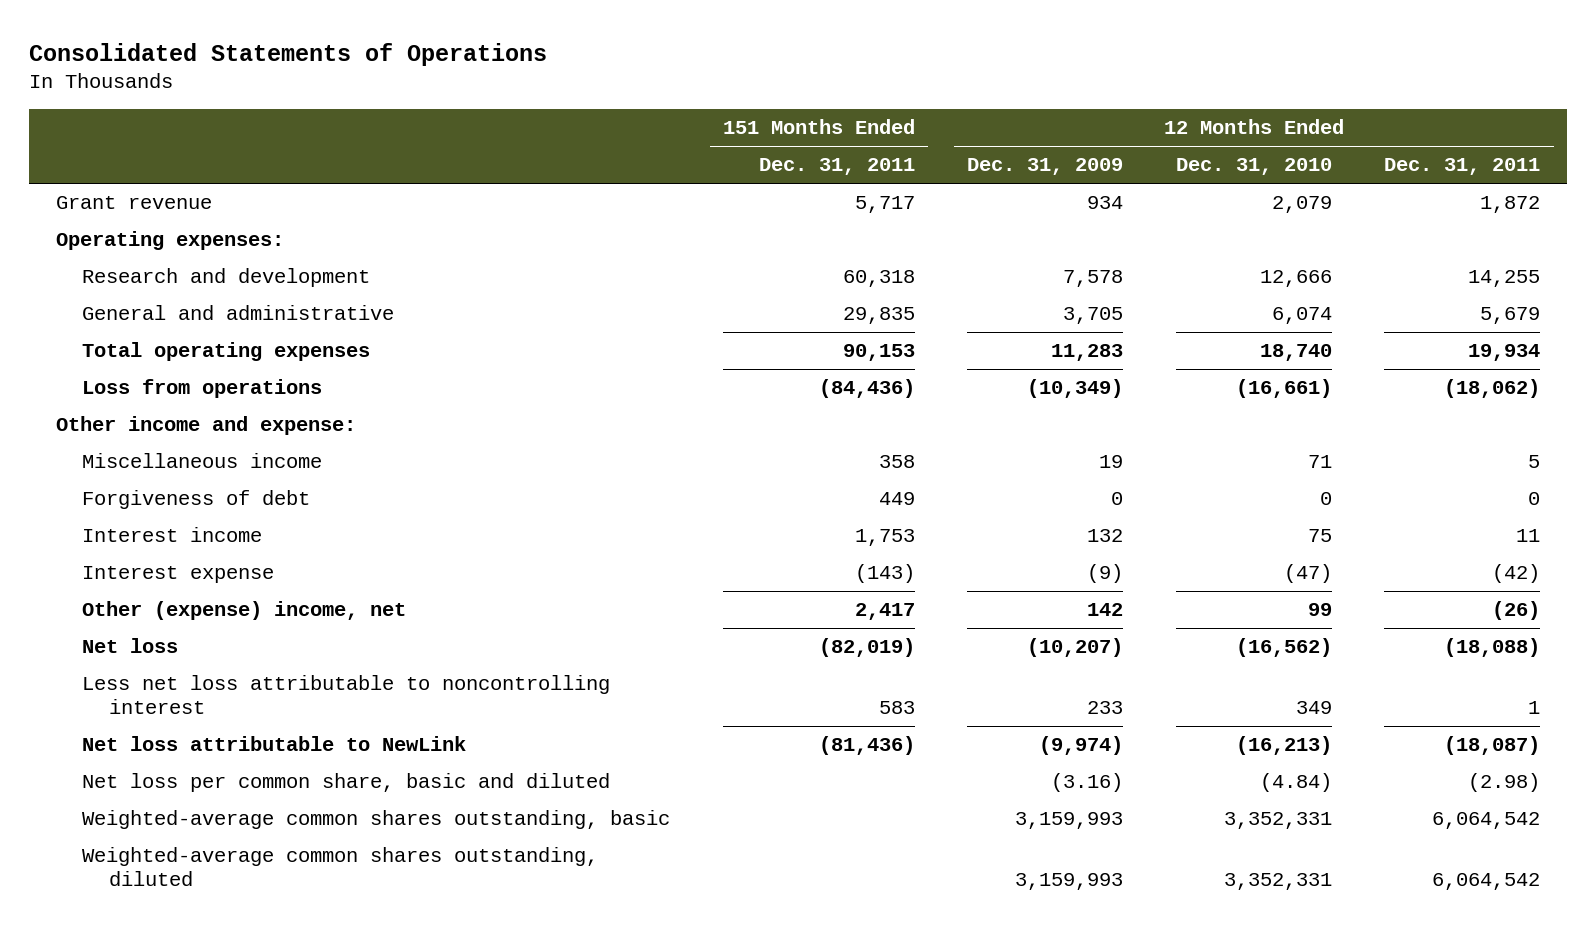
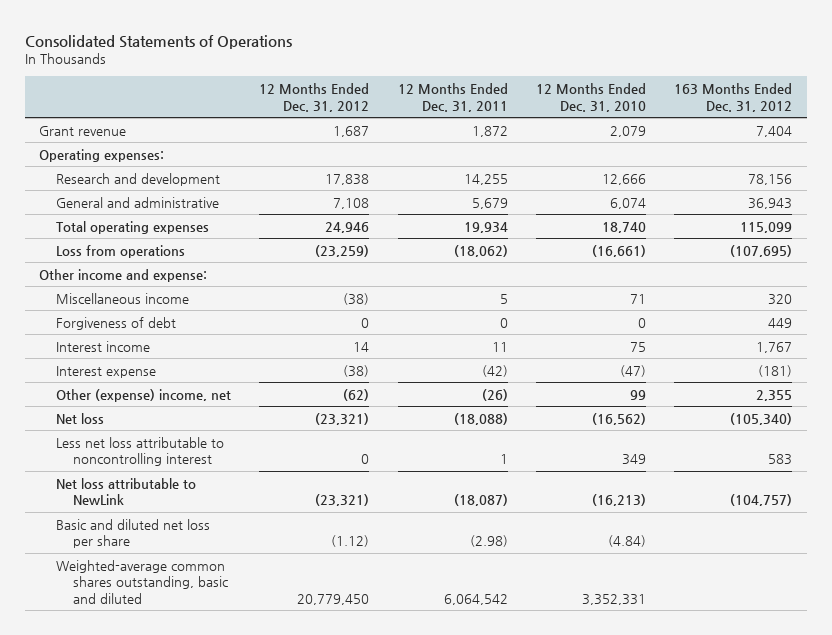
- | 151 Months Ended Dec. 31, 2011 | 12 Months Ended Dec. 31, 2009 | 12 Months Ended Dec. 31, 2010 | 12 Months Ended Dec. 31, 2011
+ | 12 Months Ended Dec. 31, 2012 | 12 Months Ended Dec. 31, 2011 | 12 Months Ended Dec. 31, 2010 | 163 Months Ended Dec. 31, 2012
- Net loss per common share, basic and diluted | | (3.16) | (4.84) | (2.98)
- Weighted-average common shares outstanding, basic | | 3,159,993 | 3,352,331 | 6,064,542
- Weighted-average common shares outstanding, diluted | | 3,159,993 | 3,352,331 | 6,064,542
+ Basic and diluted net loss per share | (1.12) | (2.98) | (4.84) |
+ Weighted-average common shares outstanding, basic and diluted | 20,779,450 | 6,064,542 | 3,352,331 |

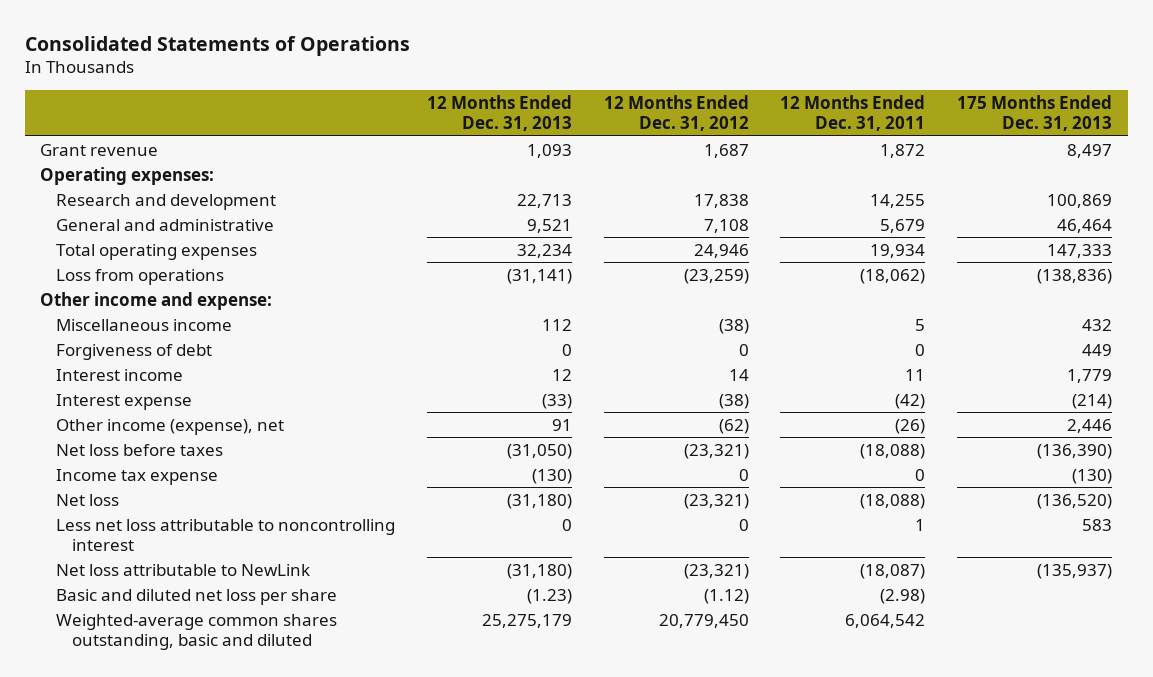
- | 12 Months Ended Dec. 31, 2012 | 12 Months Ended Dec. 31, 2011 | 12 Months Ended Dec. 31, 2010 | 163 Months Ended Dec. 31, 2012
+ | 12 Months Ended Dec. 31, 2013 | 12 Months Ended Dec. 31, 2012 | 12 Months Ended Dec. 31, 2011 | 175 Months Ended Dec. 31, 2013
- Other (expense) income, net | (62) | (26) | 99 | 2,355
+ Other income (expense), net | 91 | (62) | (26) | 2,446
+ Net loss before taxes | (31,050) | (23,321) | (18,088) | (136,390)
+ Income tax expense | (130) | 0 | 0 | (130)

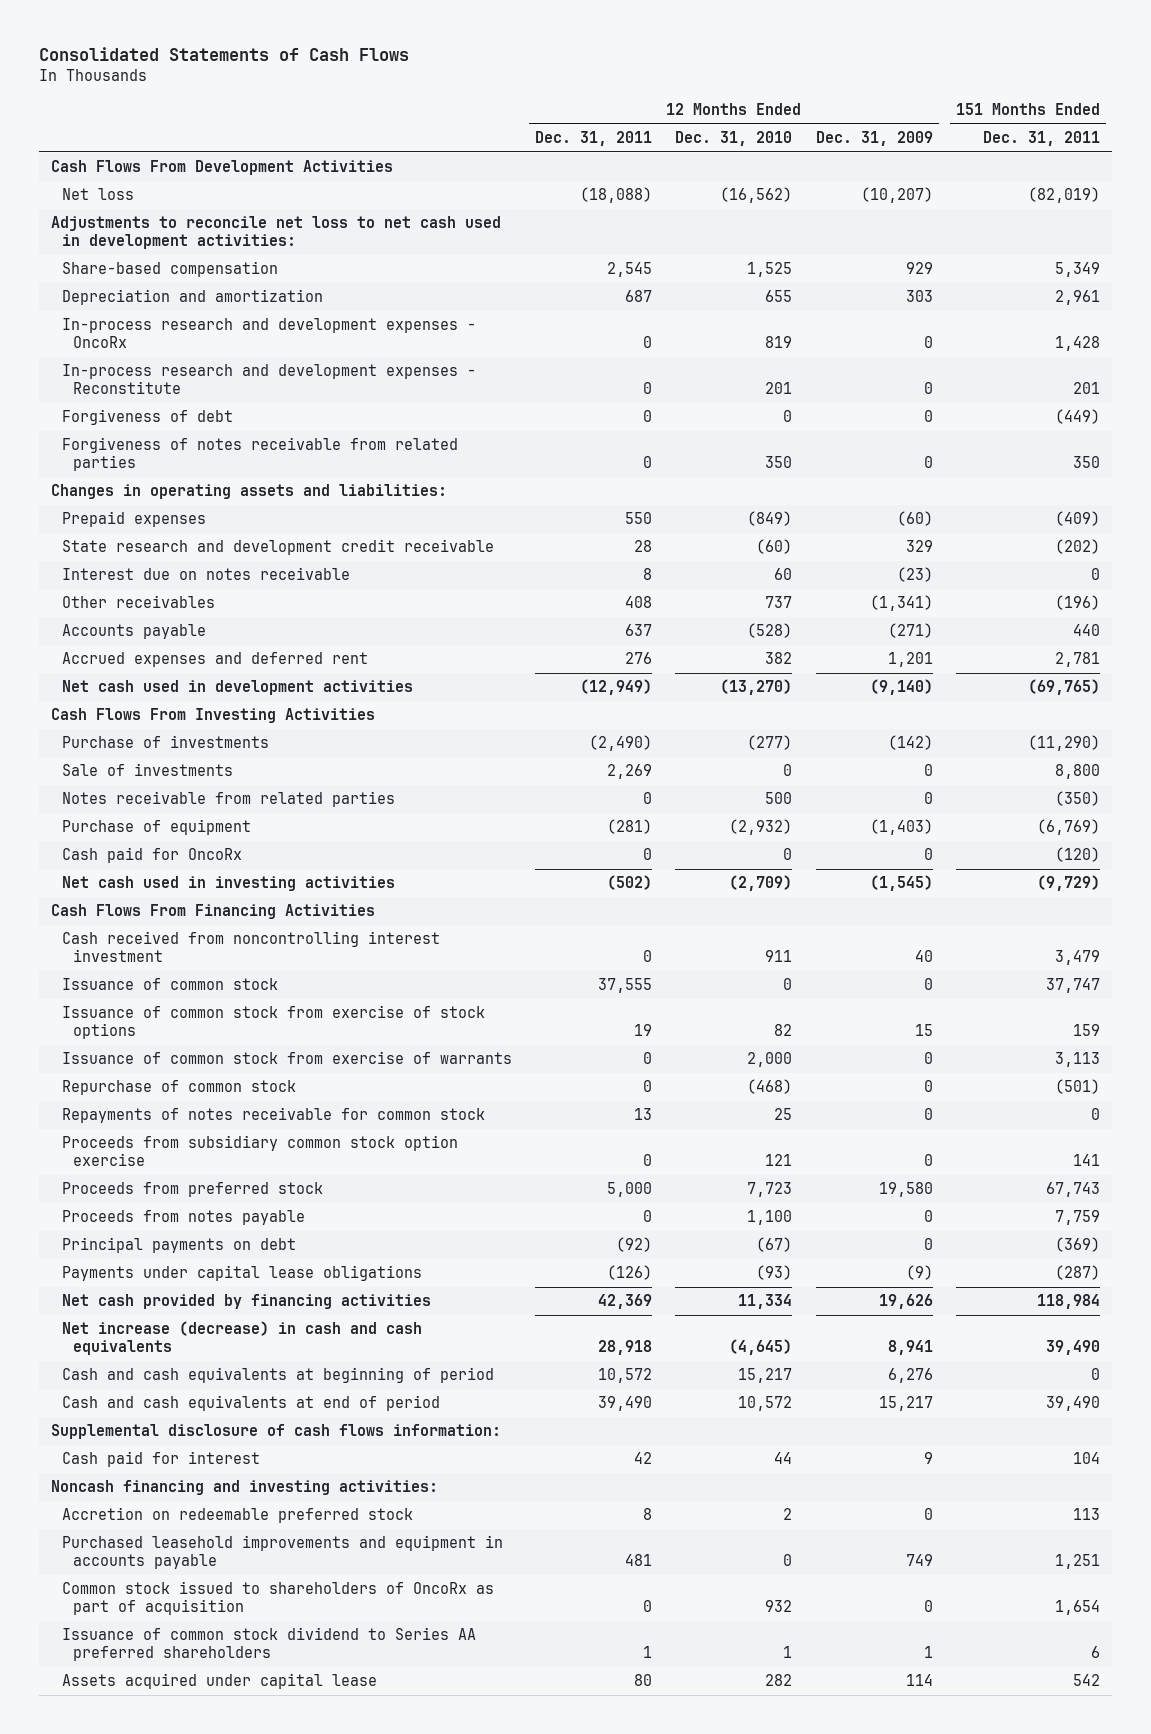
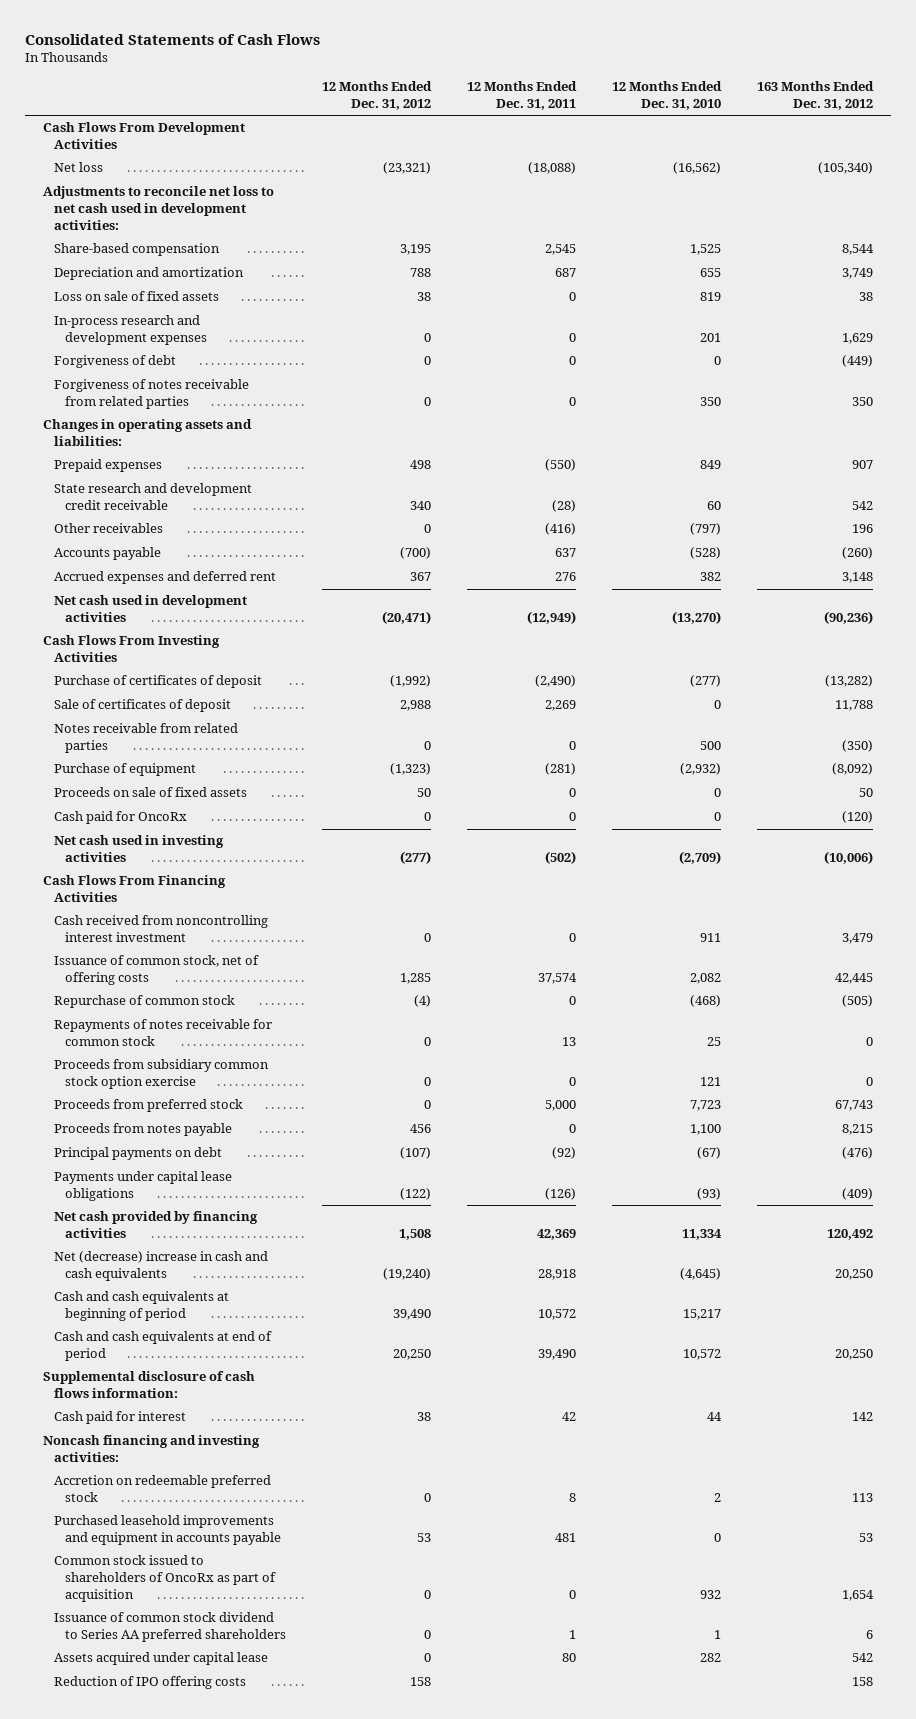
- | 12 Months Ended Dec. 31, 2011 | 12 Months Ended Dec. 31, 2010 | 12 Months Ended Dec. 31, 2009 | 151 Months Ended Dec. 31, 2011
+ | 12 Months Ended Dec. 31, 2012 | 12 Months Ended Dec. 31, 2011 | 12 Months Ended Dec. 31, 2010 | 163 Months Ended Dec. 31, 2012
- In-process research and development expenses - OncoRx | 0 | 819 | 0 | 1,428
- In-process research and development expenses - Reconstitute | 0 | 201 | 0 | 201
+ Loss on sale of fixed assets | 38 | 0 | 819 | 38
+ In-process research and development expenses | 0 | 0 | 201 | 1,629
- Prepaid expenses | 550 | (849) | (60) | (409)
- State research and development credit receivable | 28 | (60) | 329 | (202)
- Interest due on notes receivable | 8 | 60 | (23) | 0
- Other receivables | 408 | 737 | (1,341) | (196)
+ Prepaid expenses | 498 | (550) | 849 | 907
+ State research and development credit receivable | 340 | (28) | 60 | 542
+ Other receivables | 0 | (416) | (797) | 196
- Purchase of investments | (2,490) | (277) | (142) | (11,290)
- Sale of investments | 2,269 | 0 | 0 | 8,800
+ Purchase of certificates of deposit | (1,992) | (2,490) | (277) | (13,282)
+ Sale of certificates of deposit | 2,988 | 2,269 | 0 | 11,788
+ Proceeds on sale of fixed assets | 50 | 0 | 0 | 50
- Issuance of common stock | 37,555 | 0 | 0 | 37,747
- Issuance of common stock from exercise of stock options | 19 | 82 | 15 | 159
- Issuance of common stock from exercise of warrants | 0 | 2,000 | 0 | 3,113
+ Issuance of common stock, net of offering costs | 1,285 | 37,574 | 2,082 | 42,445
- Net increase (decrease) in cash and cash equivalents | 28,918 | (4,645) | 8,941 | 39,490
+ Net (decrease) increase in cash and cash equivalents | (19,240) | 28,918 | (4,645) | 20,250
+ Reduction of IPO offering costs | 158 | | | 158

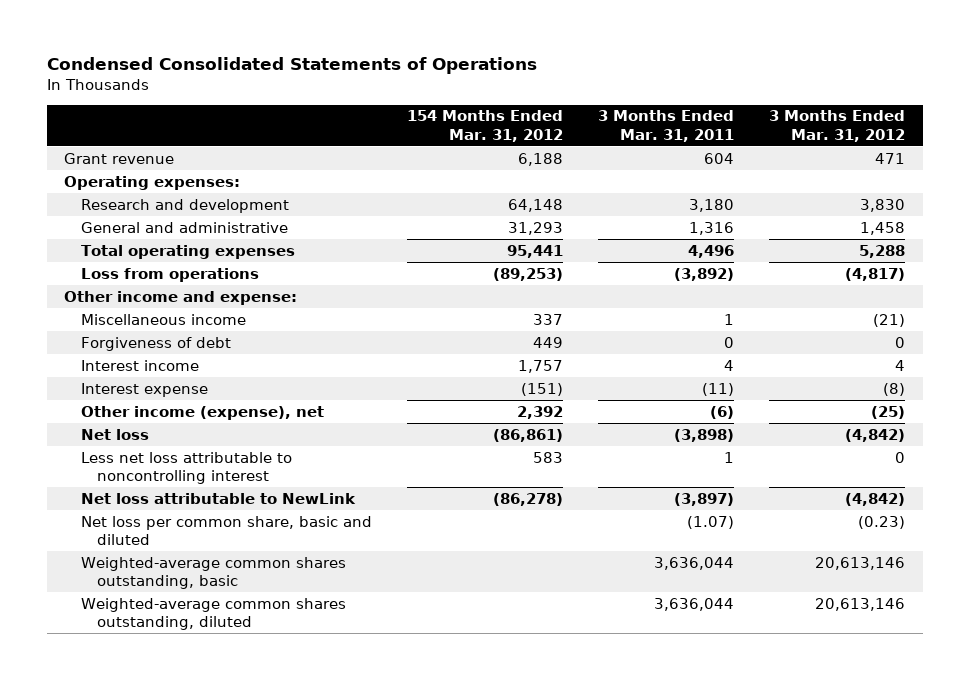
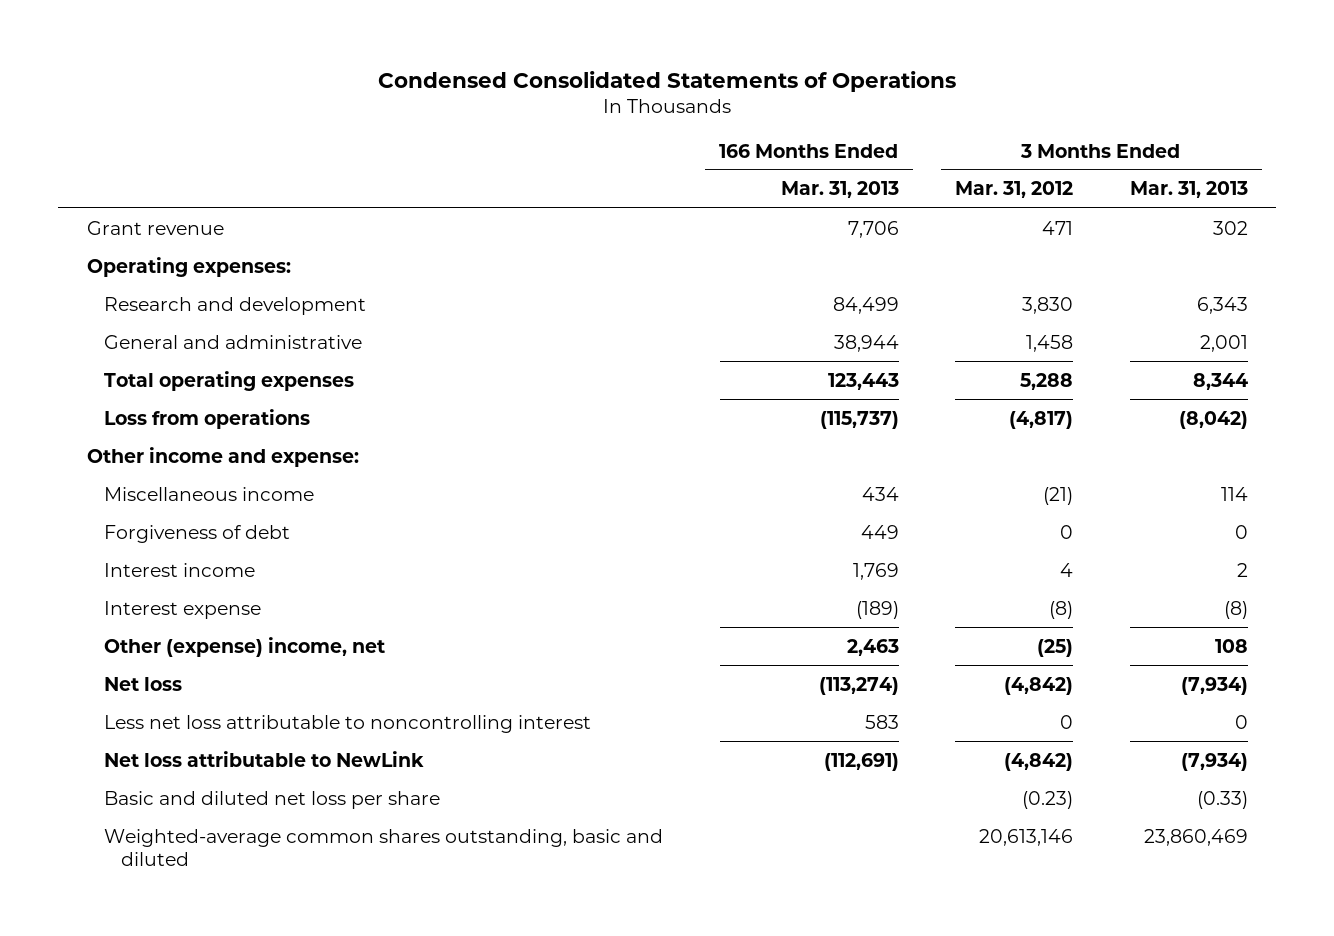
- | 154 Months Ended Mar. 31, 2012 | 3 Months Ended Mar. 31, 2011 | 3 Months Ended Mar. 31, 2012
+ | 166 Months Ended Mar. 31, 2013 | 3 Months Ended Mar. 31, 2012 | 3 Months Ended Mar. 31, 2013
- Other income (expense), net | 2,392 | (6) | (25)
+ Other (expense) income, net | 2,463 | (25) | 108
- Net loss per common share, basic and diluted | | (1.07) | (0.23)
- Weighted-average common shares outstanding, basic | | 3,636,044 | 20,613,146
- Weighted-average common shares outstanding, diluted | | 3,636,044 | 20,613,146
+ Basic and diluted net loss per share | | (0.23) | (0.33)
+ Weighted-average common shares outstanding, basic and diluted | | 20,613,146 | 23,860,469

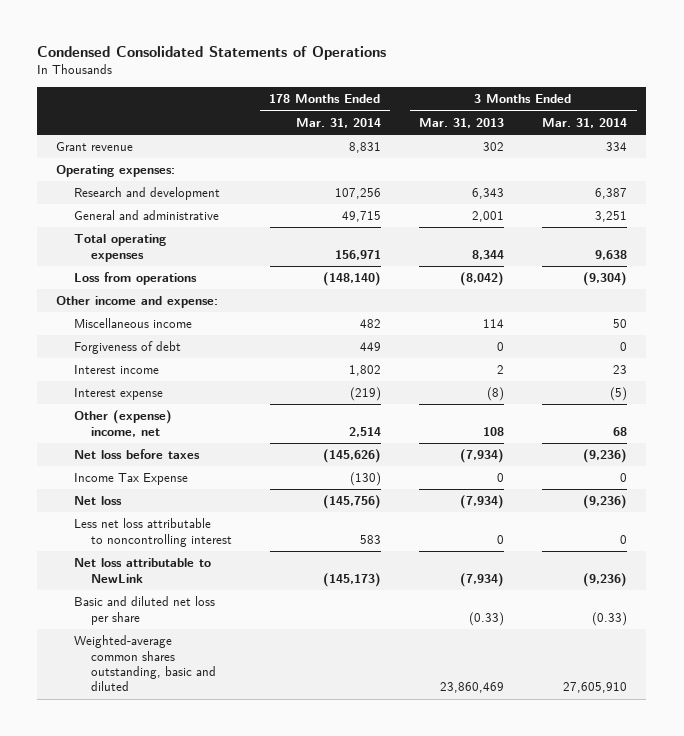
- | 166 Months Ended Mar. 31, 2013 | 3 Months Ended Mar. 31, 2012 | 3 Months Ended Mar. 31, 2013
+ | 178 Months Ended Mar. 31, 2014 | 3 Months Ended Mar. 31, 2013 | 3 Months Ended Mar. 31, 2014
+ Net loss before taxes | (145,626) | (7,934) | (9,236)
+ Income Tax Expense | (130) | 0 | 0

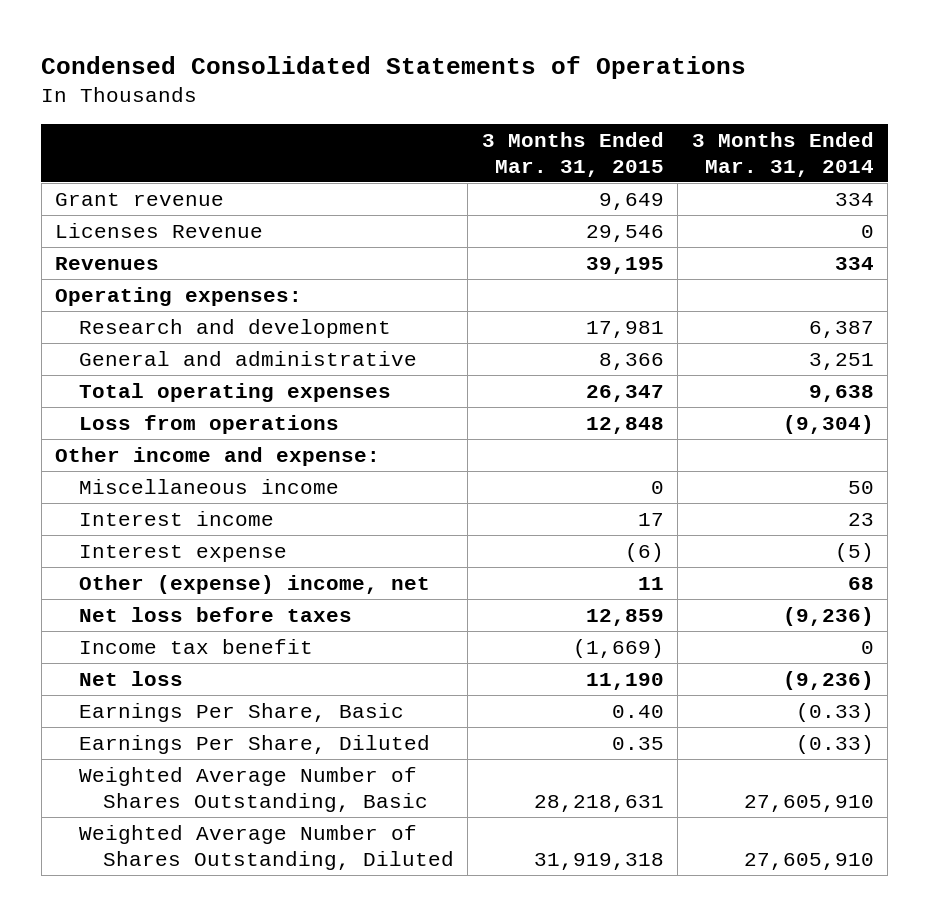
- | 178 Months Ended Mar. 31, 2014 | 3 Months Ended Mar. 31, 2013 | 3 Months Ended Mar. 31, 2014
+ | 3 Months Ended Mar. 31, 2015 | 3 Months Ended Mar. 31, 2014
+ Licenses Revenue | 29,546 | 0
+ Revenues | 39,195 | 334
- Forgiveness of debt | 449 | 0 | 0
- Income Tax Expense | (130) | 0 | 0
+ Income tax benefit | (1,669) | 0
- Less net loss attributable to noncontrolling interest | 583 | 0 | 0
- Net loss attributable to NewLink | (145,173) | (7,934) | (9,236)
- Basic and diluted net loss per share | | (0.33) | (0.33)
- Weighted-average common shares outstanding, basic and diluted | | 23,860,469 | 27,605,910
+ Earnings Per Share, Basic | 0.40 | (0.33)
+ Earnings Per Share, Diluted | 0.35 | (0.33)
+ Weighted Average Number of Shares Outstanding, Basic | 28,218,631 | 27,605,910
+ Weighted Average Number of Shares Outstanding, Diluted | 31,919,318 | 27,605,910

